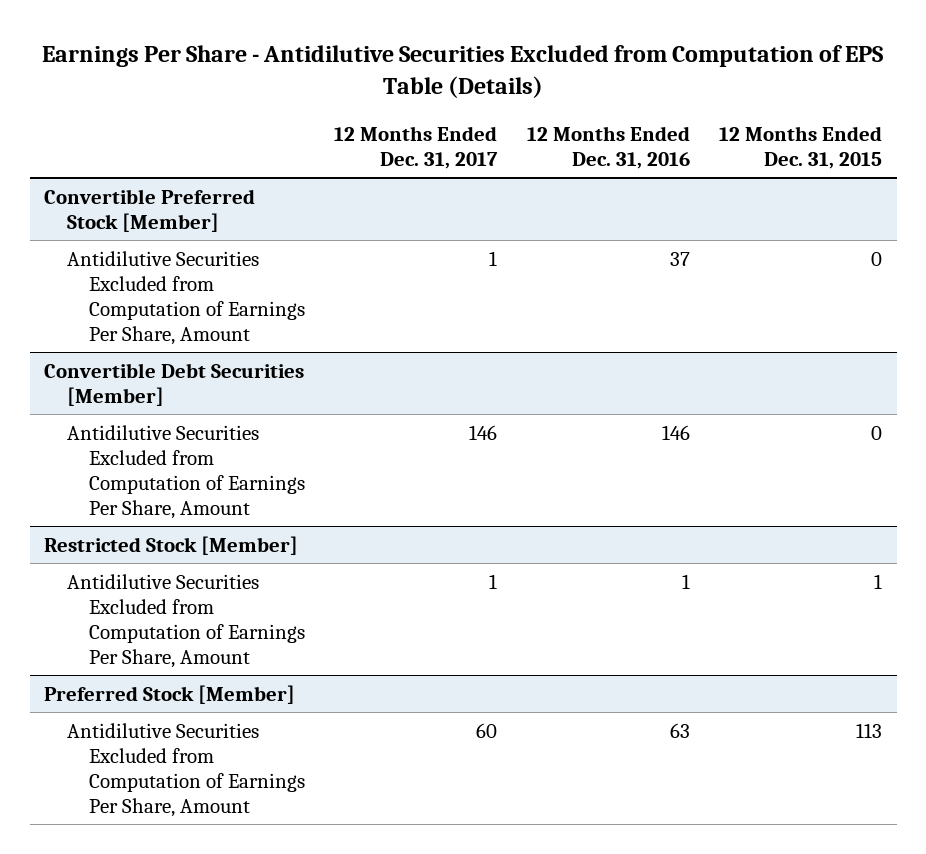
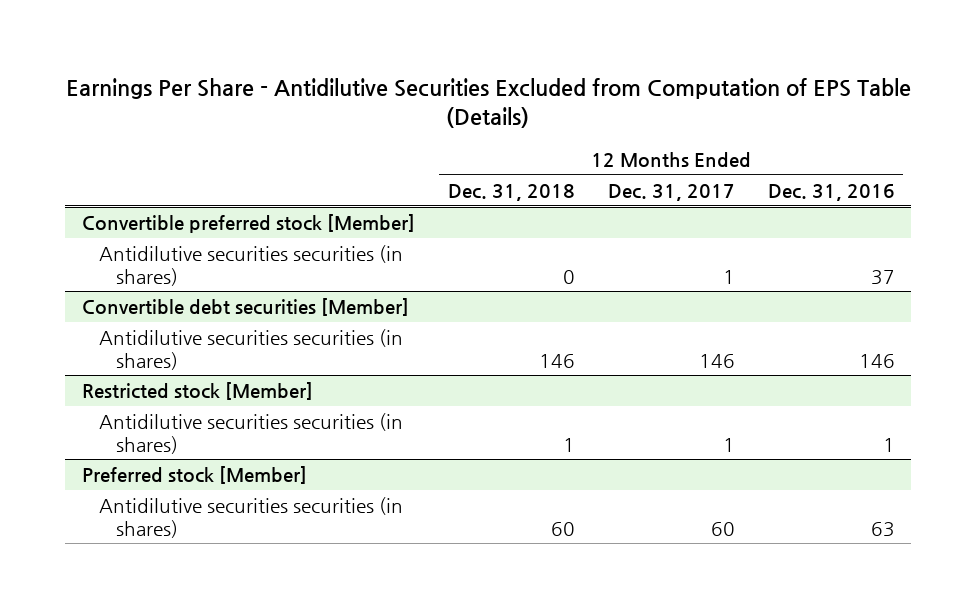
- | 12 Months Ended Dec. 31, 2017 | 12 Months Ended Dec. 31, 2016 | 12 Months Ended Dec. 31, 2015
+ | 12 Months Ended Dec. 31, 2018 | 12 Months Ended Dec. 31, 2017 | 12 Months Ended Dec. 31, 2016
- Convertible Preferred Stock [Member]
- Antidilutive Securities Excluded from Computation of Earnings Per Share, Amount | 1 | 37 | 0
- Convertible Debt Securities [Member]
- Antidilutive Securities Excluded from Computation of Earnings Per Share, Amount | 146 | 146 | 0
- Restricted Stock [Member]
- Antidilutive Securities Excluded from Computation of Earnings Per Share, Amount | 1 | 1 | 1
- Preferred Stock [Member]
- Antidilutive Securities Excluded from Computation of Earnings Per Share, Amount | 60 | 63 | 113
+ Convertible preferred stock [Member]
+ Antidilutive securities securities (in shares) | 0 | 1 | 37
+ Convertible debt securities [Member]
+ Antidilutive securities securities (in shares) | 146 | 146 | 146
+ Restricted stock [Member]
+ Antidilutive securities securities (in shares) | 1 | 1 | 1
+ Preferred stock [Member]
+ Antidilutive securities securities (in shares) | 60 | 60 | 63

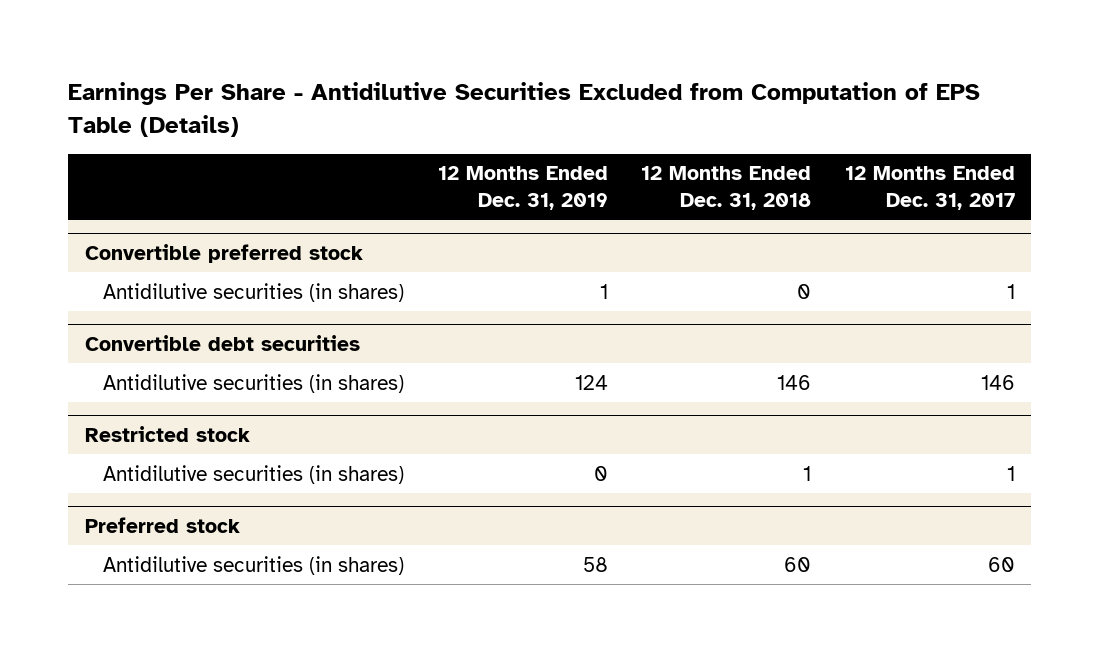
- | 12 Months Ended Dec. 31, 2018 | 12 Months Ended Dec. 31, 2017 | 12 Months Ended Dec. 31, 2016
+ | 12 Months Ended Dec. 31, 2019 | 12 Months Ended Dec. 31, 2018 | 12 Months Ended Dec. 31, 2017
- Convertible preferred stock [Member]
- Antidilutive securities securities (in shares) | 0 | 1 | 37
- Convertible debt securities [Member]
- Antidilutive securities securities (in shares) | 146 | 146 | 146
- Restricted stock [Member]
- Antidilutive securities securities (in shares) | 1 | 1 | 1
- Preferred stock [Member]
- Antidilutive securities securities (in shares) | 60 | 60 | 63
+ Convertible preferred stock
+ Antidilutive securities (in shares) | 1 | 0 | 1
+ Convertible debt securities
+ Antidilutive securities (in shares) | 124 | 146 | 146
+ Restricted stock
+ Antidilutive securities (in shares) | 0 | 1 | 1
+ Preferred stock
+ Antidilutive securities (in shares) | 58 | 60 | 60

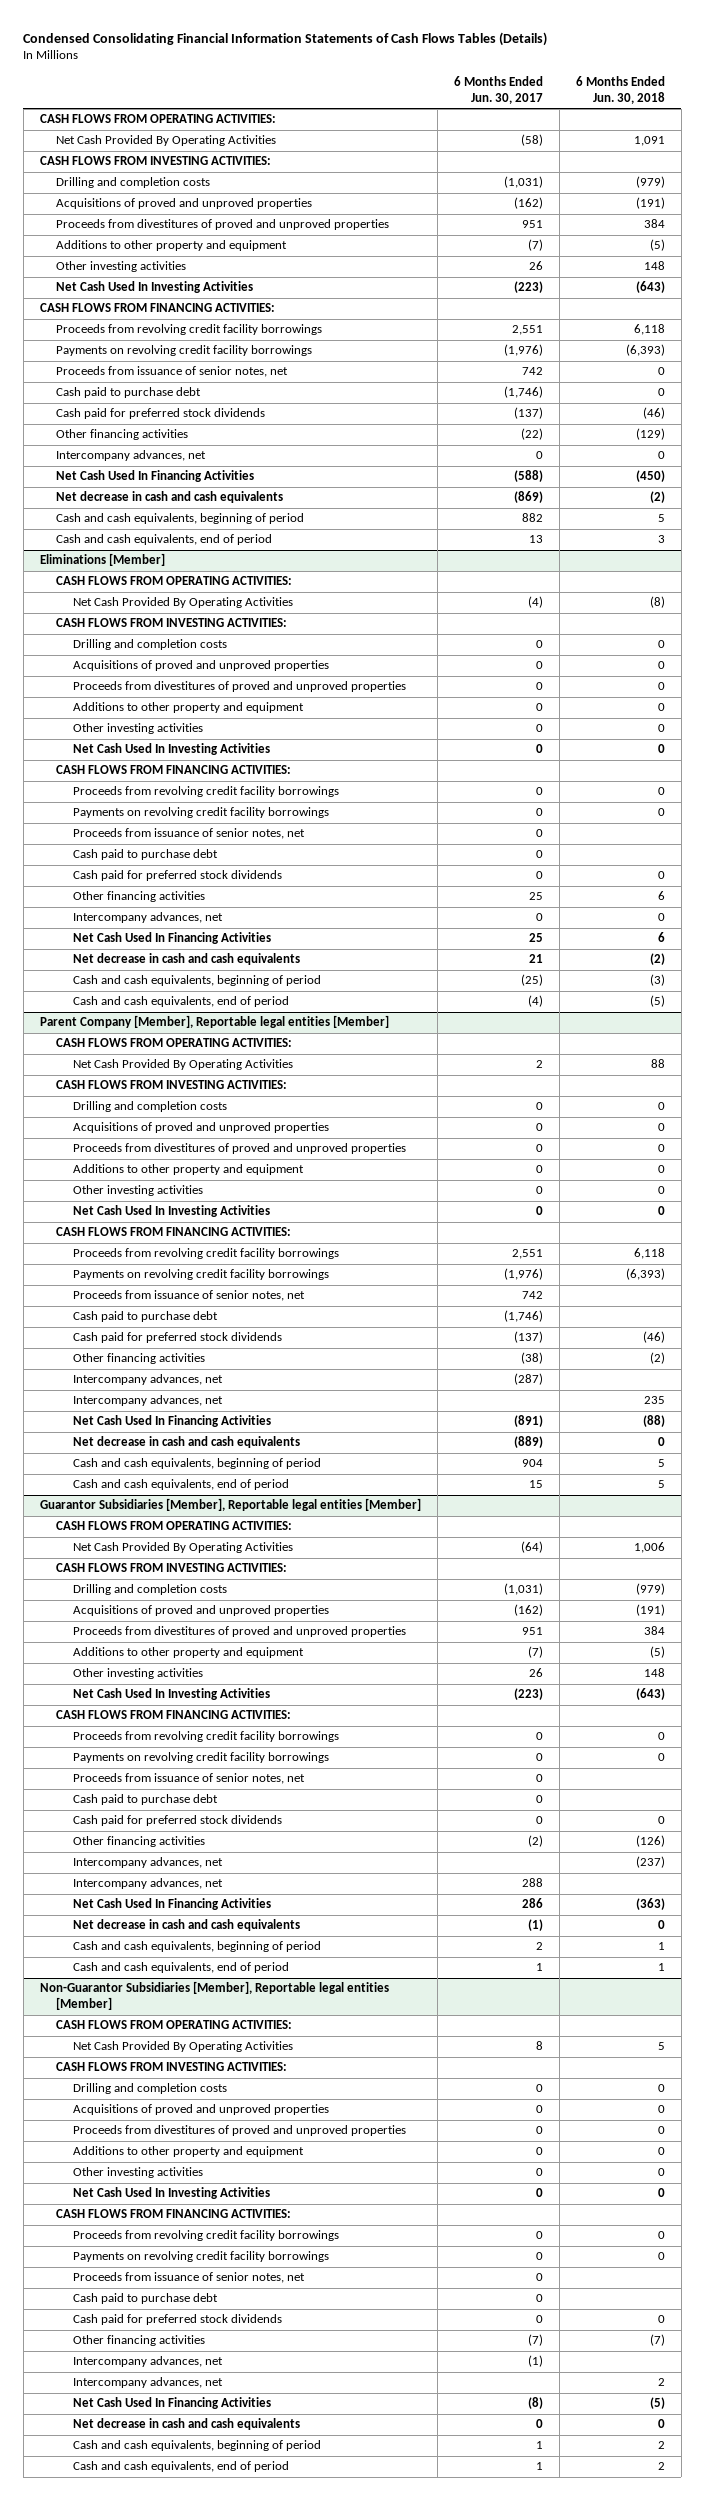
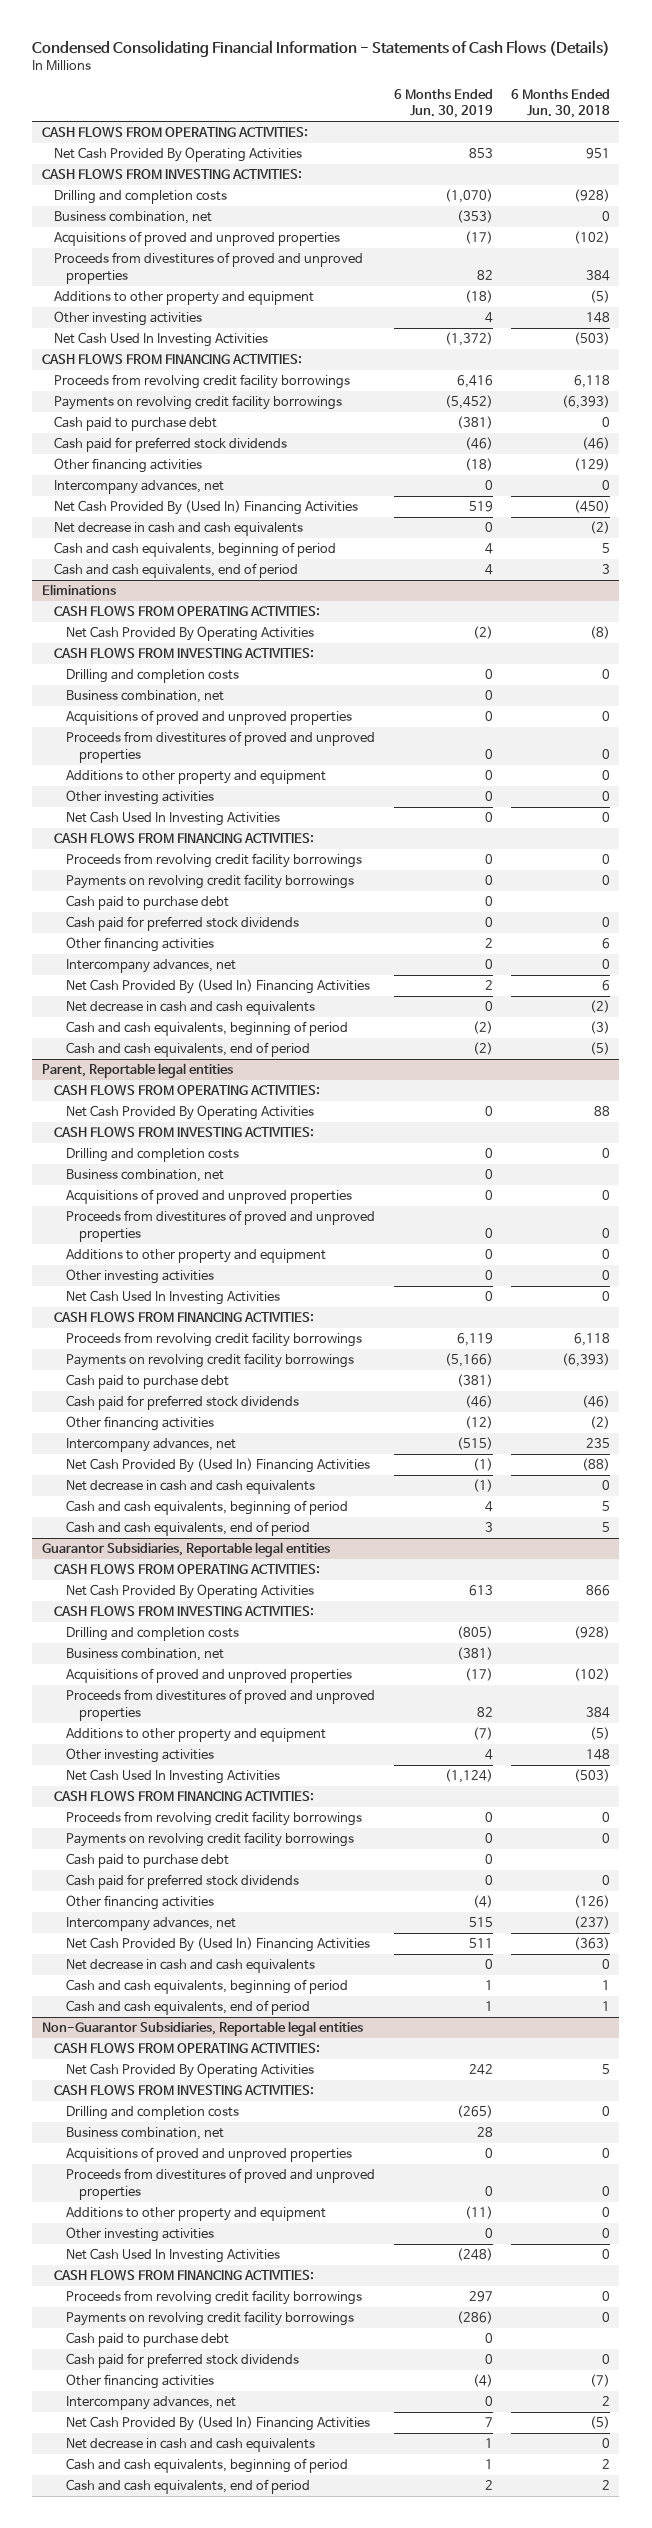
- Condensed Consolidating Financial Information Statements of Cash Flows Tables (Details)
+ Condensed Consolidating Financial Information - Statements of Cash Flows (Details)
- | 6 Months Ended Jun. 30, 2017 | 6 Months Ended Jun. 30, 2018
+ | 6 Months Ended Jun. 30, 2019 | 6 Months Ended Jun. 30, 2018
- Net Cash Provided By Operating Activities | (58) | 1,091
+ Net Cash Provided By Operating Activities | 853 | 951
- Drilling and completion costs | (1,031) | (979)
- Acquisitions of proved and unproved properties | (162) | (191)
+ Drilling and completion costs | (1,070) | (928)
+ Business combination, net | (353) | 0
+ Acquisitions of proved and unproved properties | (17) | (102)
- Net Cash Used In Investing Activities | (223) | (643)
+ Net Cash Used In Investing Activities | (1,372) | (503)
- Proceeds from issuance of senior notes, net | 742 | 0
- Net Cash Used In Financing Activities | (588) | (450)
+ Net Cash Provided By (Used In) Financing Activities | 519 | (450)
- Eliminations [Member]
+ Eliminations
+ Business combination, net | 0 |
- Proceeds from issuance of senior notes, net | 0 |
- Net Cash Used In Financing Activities | 25 | 6
+ Net Cash Provided By (Used In) Financing Activities | 2 | 6
- Parent Company [Member], Reportable legal entities [Member]
+ Parent, Reportable legal entities
+ Business combination, net | 0 |
- Proceeds from issuance of senior notes, net | 742 |
- Intercompany advances, net | (287) |
- Net Cash Used In Financing Activities | (891) | (88)
+ Net Cash Provided By (Used In) Financing Activities | (1) | (88)
- Guarantor Subsidiaries [Member], Reportable legal entities [Member]
+ Guarantor Subsidiaries, Reportable legal entities
- Net Cash Provided By Operating Activities | (64) | 1,006
+ Net Cash Provided By Operating Activities | 613 | 866
- Drilling and completion costs | (1,031) | (979)
- Acquisitions of proved and unproved properties | (162) | (191)
+ Drilling and completion costs | (805) | (928)
+ Business combination, net | (381) |
+ Acquisitions of proved and unproved properties | (17) | (102)
- Net Cash Used In Investing Activities | (223) | (643)
+ Net Cash Used In Investing Activities | (1,124) | (503)
- Proceeds from issuance of senior notes, net | 0 |
- Intercompany advances, net | 288 |
- Net Cash Used In Financing Activities | 286 | (363)
+ Net Cash Provided By (Used In) Financing Activities | 511 | (363)
- Non-Guarantor Subsidiaries [Member], Reportable legal entities [Member]
+ Non-Guarantor Subsidiaries, Reportable legal entities
+ Business combination, net | 28 |
- Proceeds from issuance of senior notes, net | 0 |
- Intercompany advances, net | (1) |
- Net Cash Used In Financing Activities | (8) | (5)
+ Net Cash Provided By (Used In) Financing Activities | 7 | (5)

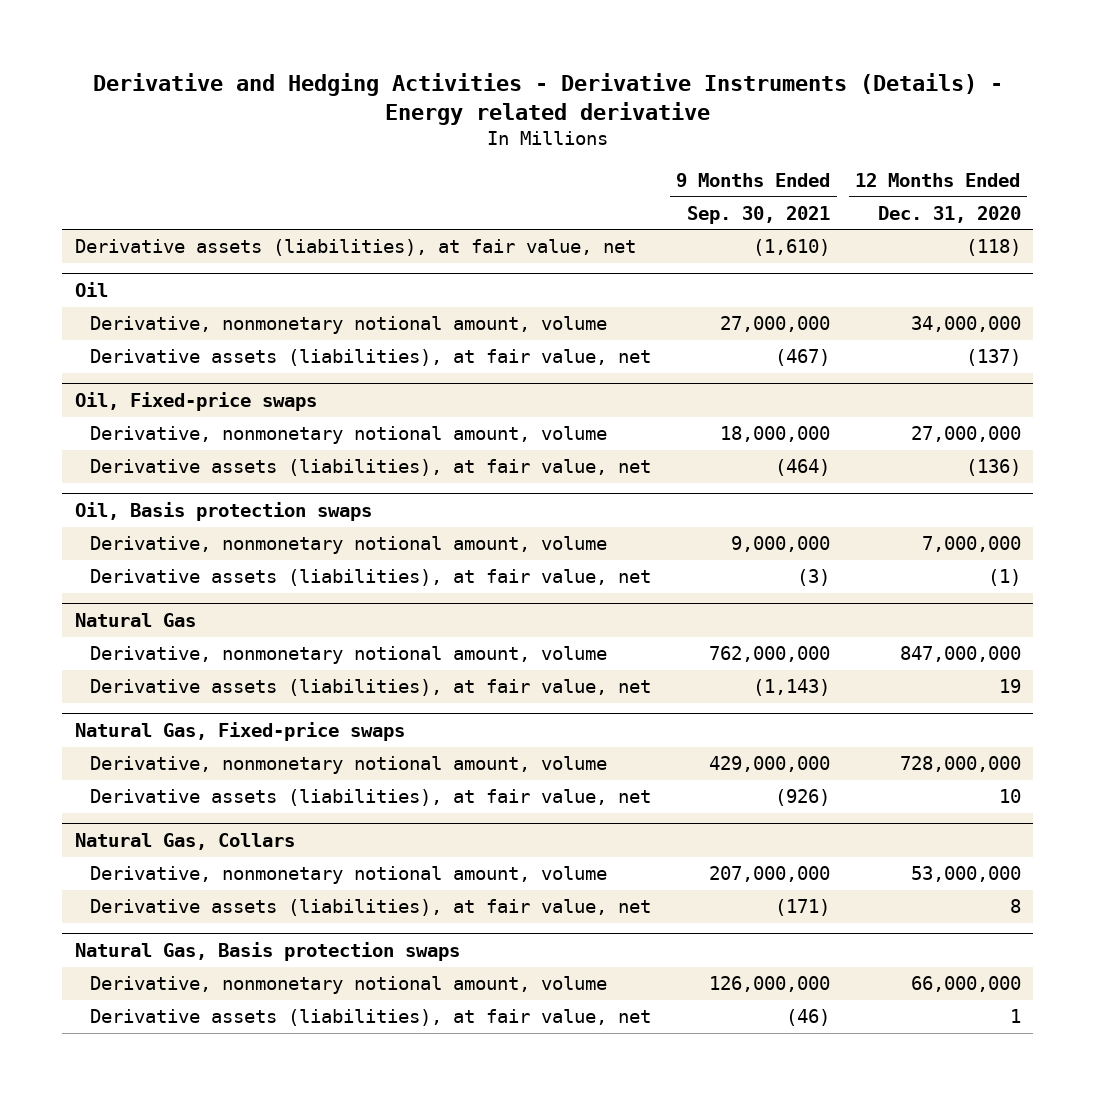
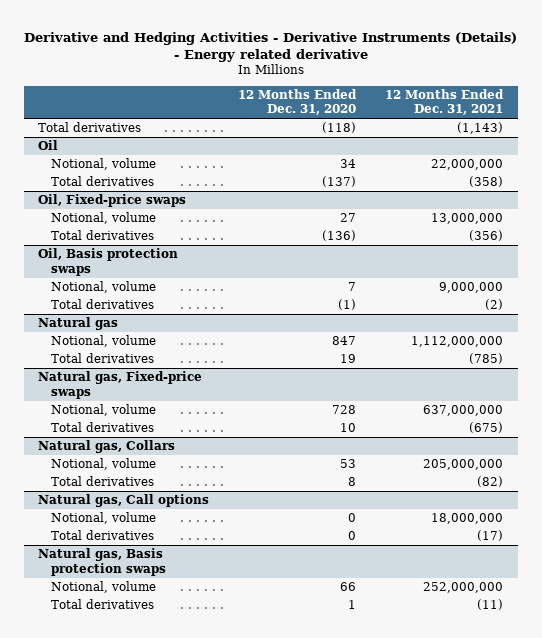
- | 9 Months Ended Sep. 30, 2021 | 12 Months Ended Dec. 31, 2020
+ | 12 Months Ended Dec. 31, 2020 | 12 Months Ended Dec. 31, 2021
- Derivative assets (liabilities), at fair value, net | (1,610) | (118)
+ Total derivatives | (118) | (1,143)
@ Oil
- Derivative, nonmonetary notional amount, volume | 27,000,000 | 34,000,000
- Derivative assets (liabilities), at fair value, net | (467) | (137)
+ Notional, volume | 34 | 22,000,000
+ Total derivatives | (137) | (358)
@ Oil, Fixed-price swaps
- Derivative, nonmonetary notional amount, volume | 18,000,000 | 27,000,000
- Derivative assets (liabilities), at fair value, net | (464) | (136)
+ Notional, volume | 27 | 13,000,000
+ Total derivatives | (136) | (356)
@ Oil, Basis protection swaps
- Derivative, nonmonetary notional amount, volume | 9,000,000 | 7,000,000
- Derivative assets (liabilities), at fair value, net | (3) | (1)
- Natural Gas
- Derivative, nonmonetary notional amount, volume | 762,000,000 | 847,000,000
- Derivative assets (liabilities), at fair value, net | (1,143) | 19
- Natural Gas, Fixed-price swaps
- Derivative, nonmonetary notional amount, volume | 429,000,000 | 728,000,000
- Derivative assets (liabilities), at fair value, net | (926) | 10
- Natural Gas, Collars
- Derivative, nonmonetary notional amount, volume | 207,000,000 | 53,000,000
- Derivative assets (liabilities), at fair value, net | (171) | 8
- Natural Gas, Basis protection swaps
- Derivative, nonmonetary notional amount, volume | 126,000,000 | 66,000,000
- Derivative assets (liabilities), at fair value, net | (46) | 1
@ Oil, Basis protection swaps
+ Notional, volume | 7 | 9,000,000
+ Total derivatives | (1) | (2)
+ Natural gas
+ Notional, volume | 847 | 1,112,000,000
+ Total derivatives | 19 | (785)
+ Natural gas, Fixed-price swaps
+ Notional, volume | 728 | 637,000,000
+ Total derivatives | 10 | (675)
+ Natural gas, Collars
+ Notional, volume | 53 | 205,000,000
+ Total derivatives | 8 | (82)
+ Natural gas, Call options
+ Notional, volume | 0 | 18,000,000
+ Total derivatives | 0 | (17)
+ Natural gas, Basis protection swaps
+ Notional, volume | 66 | 252,000,000
+ Total derivatives | 1 | (11)

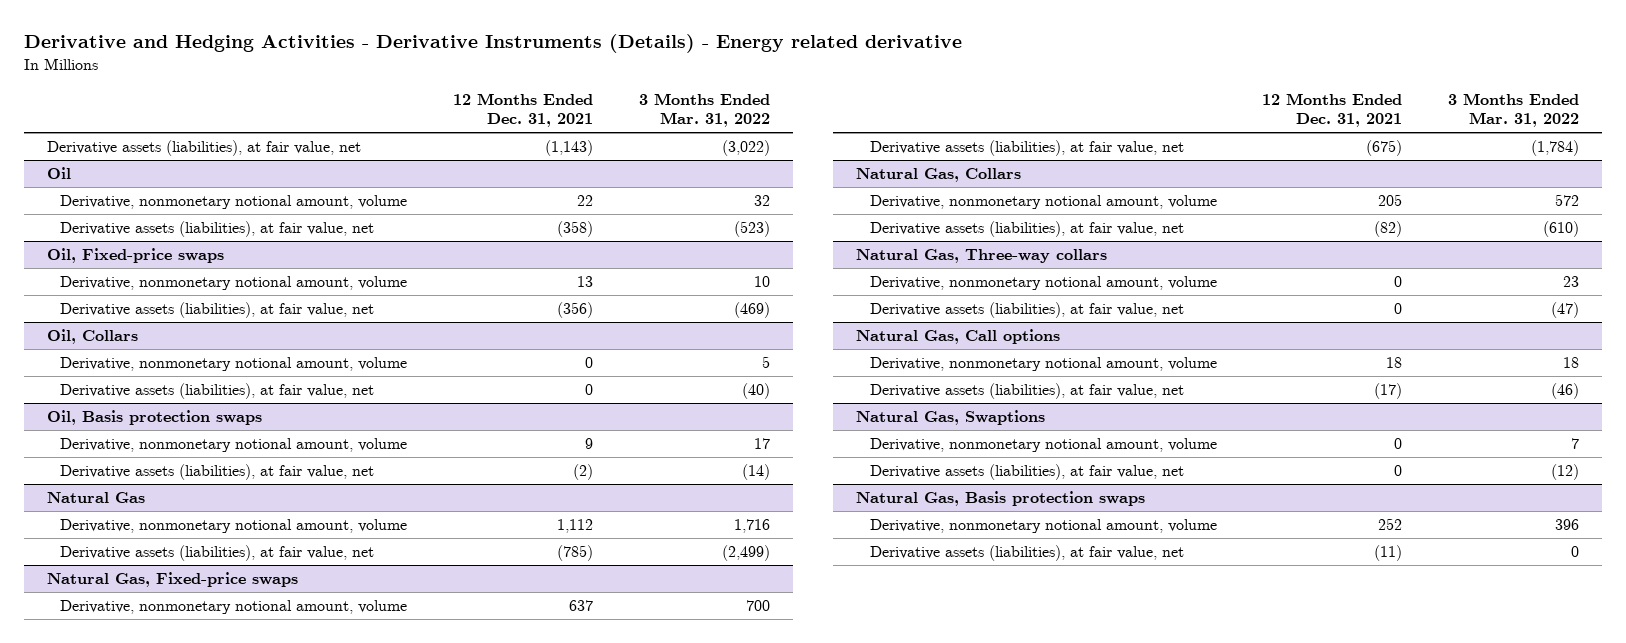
- | 12 Months Ended Dec. 31, 2020 | 12 Months Ended Dec. 31, 2021
+ | 12 Months Ended Dec. 31, 2021 | 3 Months Ended Mar. 31, 2022
- Total derivatives | (118) | (1,143)
+ Derivative assets (liabilities), at fair value, net | (1,143) | (3,022)
@ Oil
- Notional, volume | 34 | 22,000,000
- Total derivatives | (137) | (358)
+ Derivative, nonmonetary notional amount, volume | 22 | 32
+ Derivative assets (liabilities), at fair value, net | (358) | (523)
@ Oil, Fixed-price swaps
- Notional, volume | 27 | 13,000,000
- Total derivatives | (136) | (356)
+ Derivative, nonmonetary notional amount, volume | 13 | 10
+ Derivative assets (liabilities), at fair value, net | (356) | (469)
+ Oil, Collars
+ Derivative, nonmonetary notional amount, volume | 0 | 5
+ Derivative assets (liabilities), at fair value, net | 0 | (40)
@ Oil, Basis protection swaps
- Notional, volume | 7 | 9,000,000
- Total derivatives | (1) | (2)
- Natural gas
- Notional, volume | 847 | 1,112,000,000
- Total derivatives | 19 | (785)
- Natural gas, Fixed-price swaps
- Notional, volume | 728 | 637,000,000
- Total derivatives | 10 | (675)
- Natural gas, Collars
- Notional, volume | 53 | 205,000,000
- Total derivatives | 8 | (82)
- Natural gas, Call options
- Notional, volume | 0 | 18,000,000
- Total derivatives | 0 | (17)
- Natural gas, Basis protection swaps
- Notional, volume | 66 | 252,000,000
- Total derivatives | 1 | (11)
@ Oil, Basis protection swaps
+ Derivative, nonmonetary notional amount, volume | 9 | 17
+ Derivative assets (liabilities), at fair value, net | (2) | (14)
+ Natural Gas
+ Derivative, nonmonetary notional amount, volume | 1,112 | 1,716
+ Derivative assets (liabilities), at fair value, net | (785) | (2,499)
+ Natural Gas, Fixed-price swaps
+ Derivative, nonmonetary notional amount, volume | 637 | 700
+ Derivative assets (liabilities), at fair value, net | (675) | (1,784)
+ Natural Gas, Collars
+ Derivative, nonmonetary notional amount, volume | 205 | 572
+ Derivative assets (liabilities), at fair value, net | (82) | (610)
+ Natural Gas, Three-way collars
+ Derivative, nonmonetary notional amount, volume | 0 | 23
+ Derivative assets (liabilities), at fair value, net | 0 | (47)
+ Natural Gas, Call options
+ Derivative, nonmonetary notional amount, volume | 18 | 18
+ Derivative assets (liabilities), at fair value, net | (17) | (46)
+ Natural Gas, Swaptions
+ Derivative, nonmonetary notional amount, volume | 0 | 7
+ Derivative assets (liabilities), at fair value, net | 0 | (12)
+ Natural Gas, Basis protection swaps
+ Derivative, nonmonetary notional amount, volume | 252 | 396
+ Derivative assets (liabilities), at fair value, net | (11) | 0

